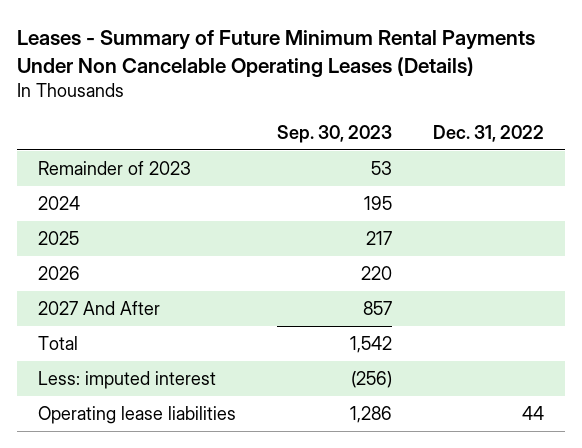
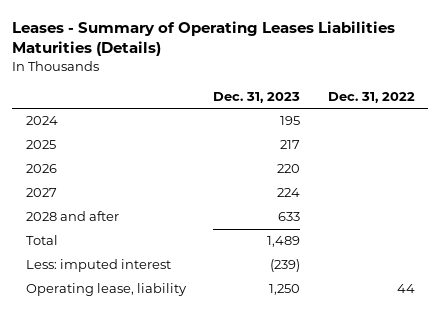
- Leases - Summary of Future Minimum Rental Payments Under Non Cancelable Operating Leases (Details)
+ Leases - Summary of Operating Leases Liabilities Maturities (Details)
- | Sep. 30, 2023 | Dec. 31, 2022
+ | Dec. 31, 2023 | Dec. 31, 2022
- Remainder of 2023 | 53 |
- 2027 And After | 857 |
+ 2027 | 224 |
+ 2028 and after | 633 |
- Operating lease liabilities | 1,286 | 44
+ Operating lease, liability | 1,250 | 44

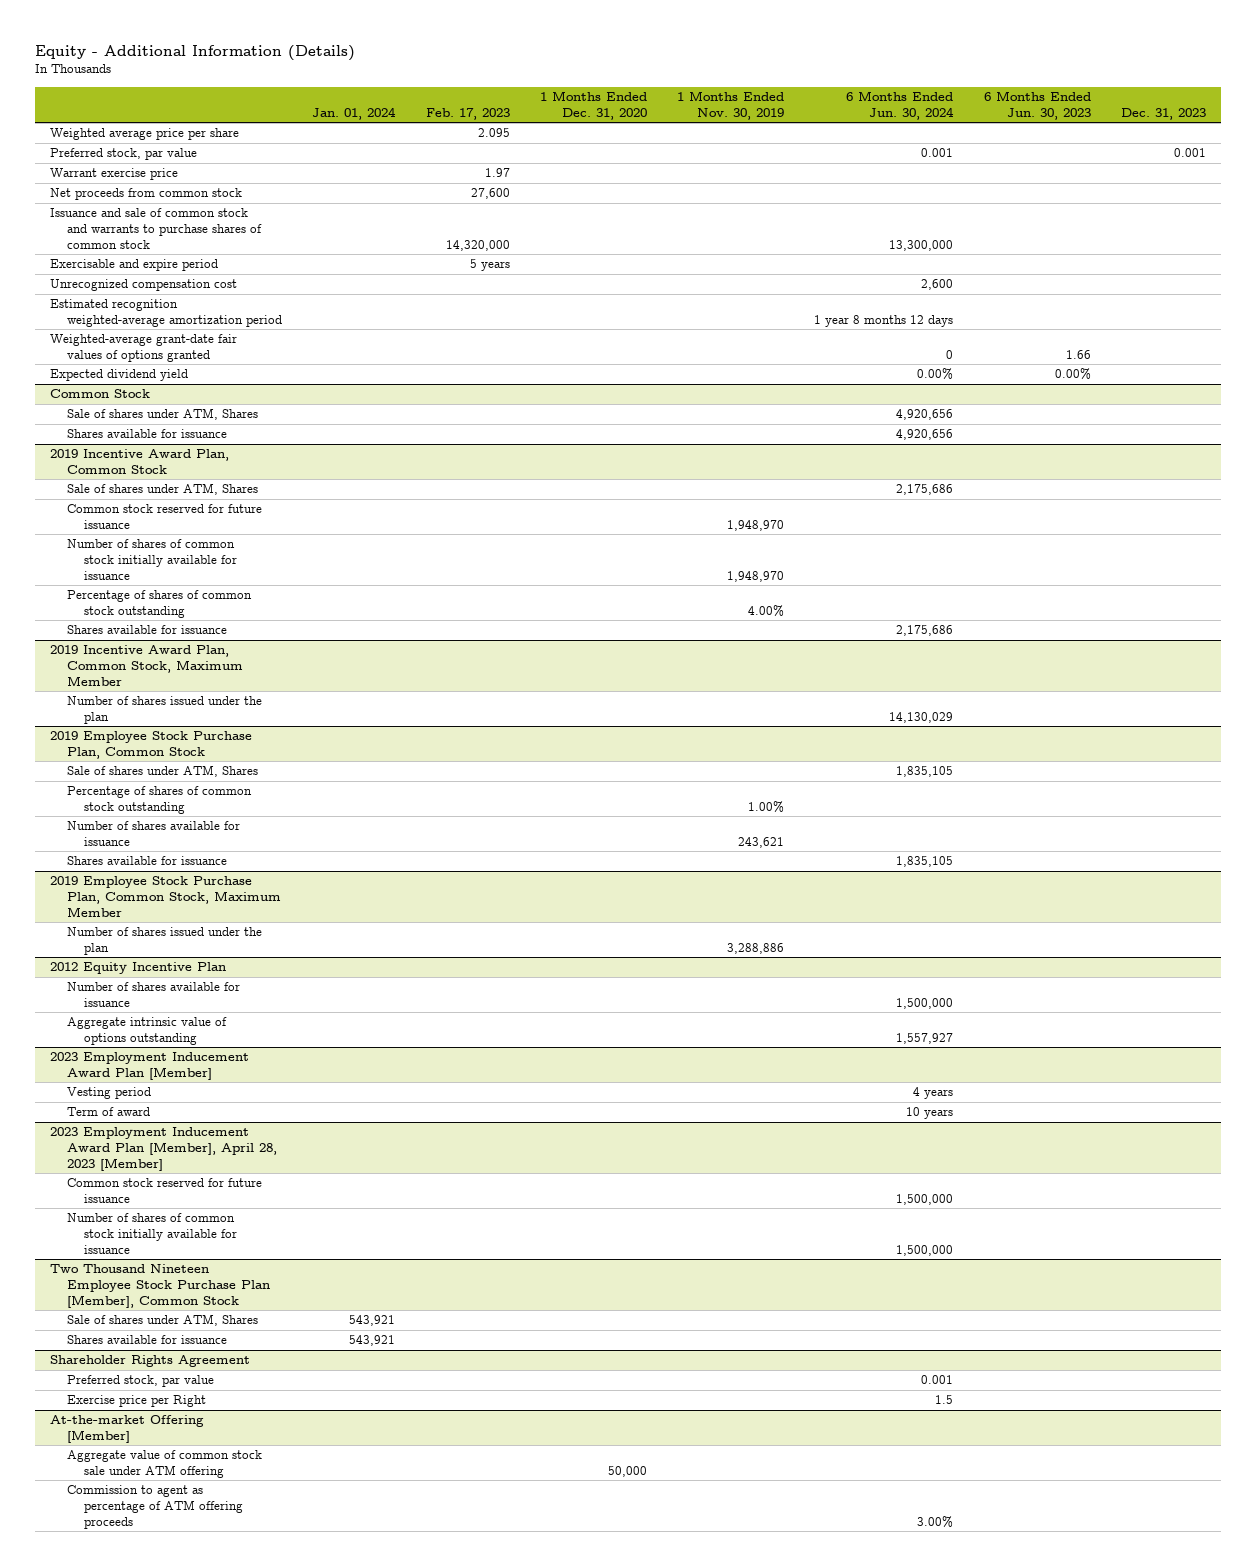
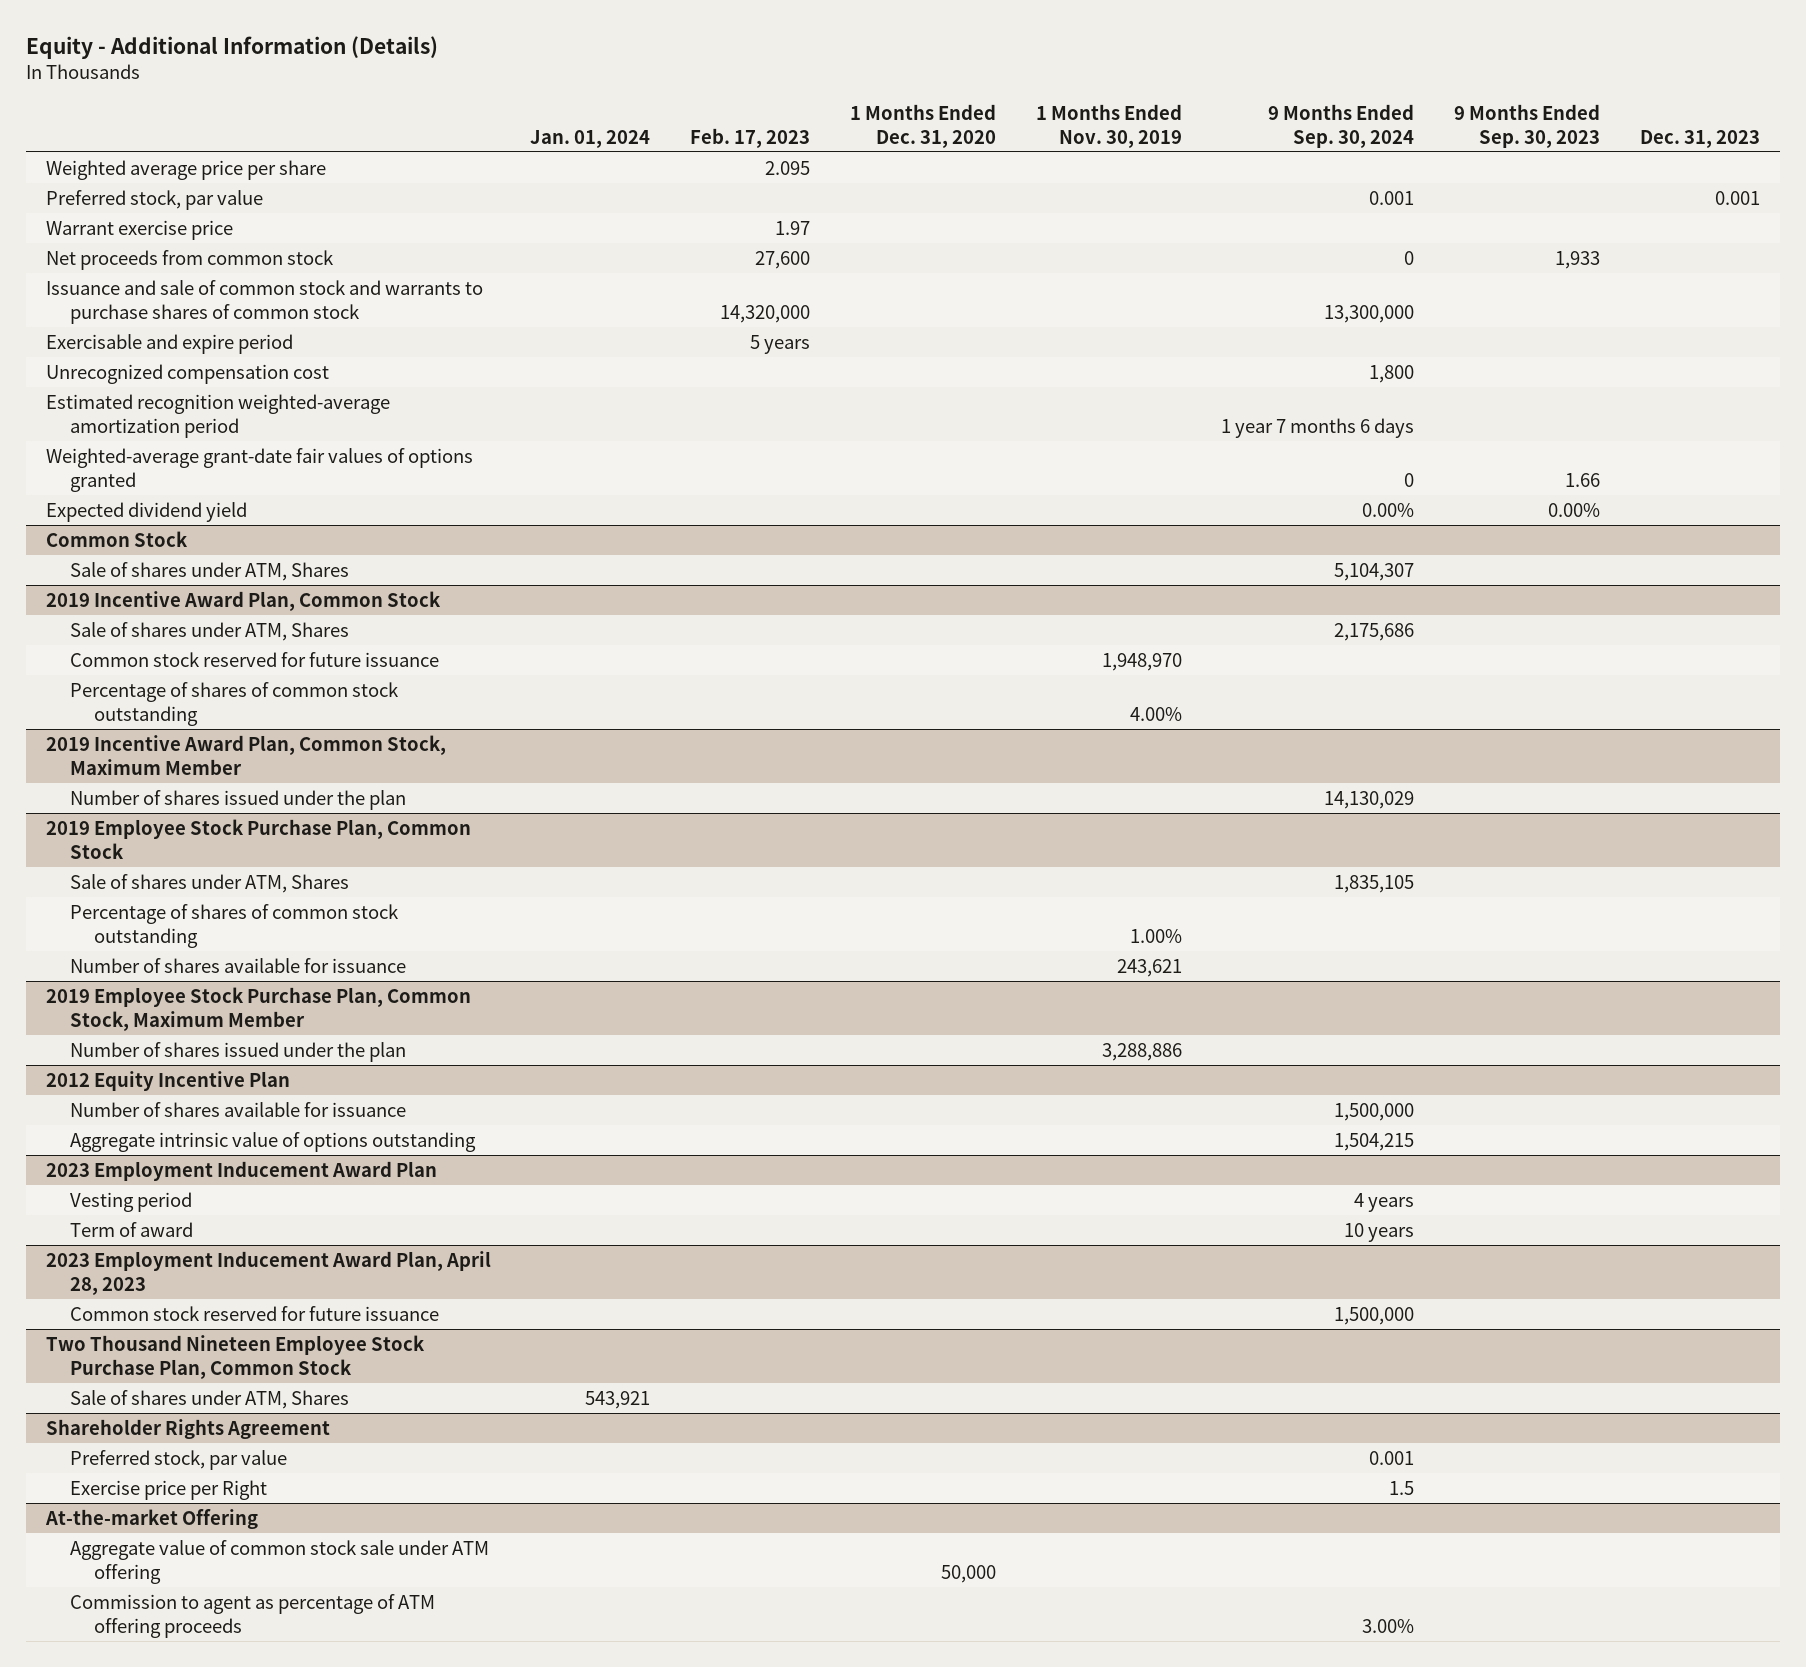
- | Jan. 01, 2024 | Feb. 17, 2023 | 1 Months Ended Dec. 31, 2020 | 1 Months Ended Nov. 30, 2019 | 6 Months Ended Jun. 30, 2024 | 6 Months Ended Jun. 30, 2023 | Dec. 31, 2023
+ | Jan. 01, 2024 | Feb. 17, 2023 | 1 Months Ended Dec. 31, 2020 | 1 Months Ended Nov. 30, 2019 | 9 Months Ended Sep. 30, 2024 | 9 Months Ended Sep. 30, 2023 | Dec. 31, 2023
@ Common Stock
- Shares available for issuance | | | | | 4,920,656 | |
@ 2019 Incentive Award Plan, Common Stock
- Number of shares of common stock initially available for issuance | | | | 1,948,970 | | |
- Shares available for issuance | | | | | 2,175,686 | |
@ 2019 Employee Stock Purchase Plan, Common Stock
- Shares available for issuance | | | | | 1,835,105 | |
- 2023 Employment Inducement Award Plan [Member]
+ 2023 Employment Inducement Award Plan
- 2023 Employment Inducement Award Plan [Member], April 28, 2023 [Member]
+ 2023 Employment Inducement Award Plan, April 28, 2023
- Number of shares of common stock initially available for issuance | | | | | 1,500,000 | |
- Two Thousand Nineteen Employee Stock Purchase Plan [Member], Common Stock
+ Two Thousand Nineteen Employee Stock Purchase Plan, Common Stock
- Shares available for issuance | 543,921 | | | | | |
- At-the-market Offering [Member]
+ At-the-market Offering

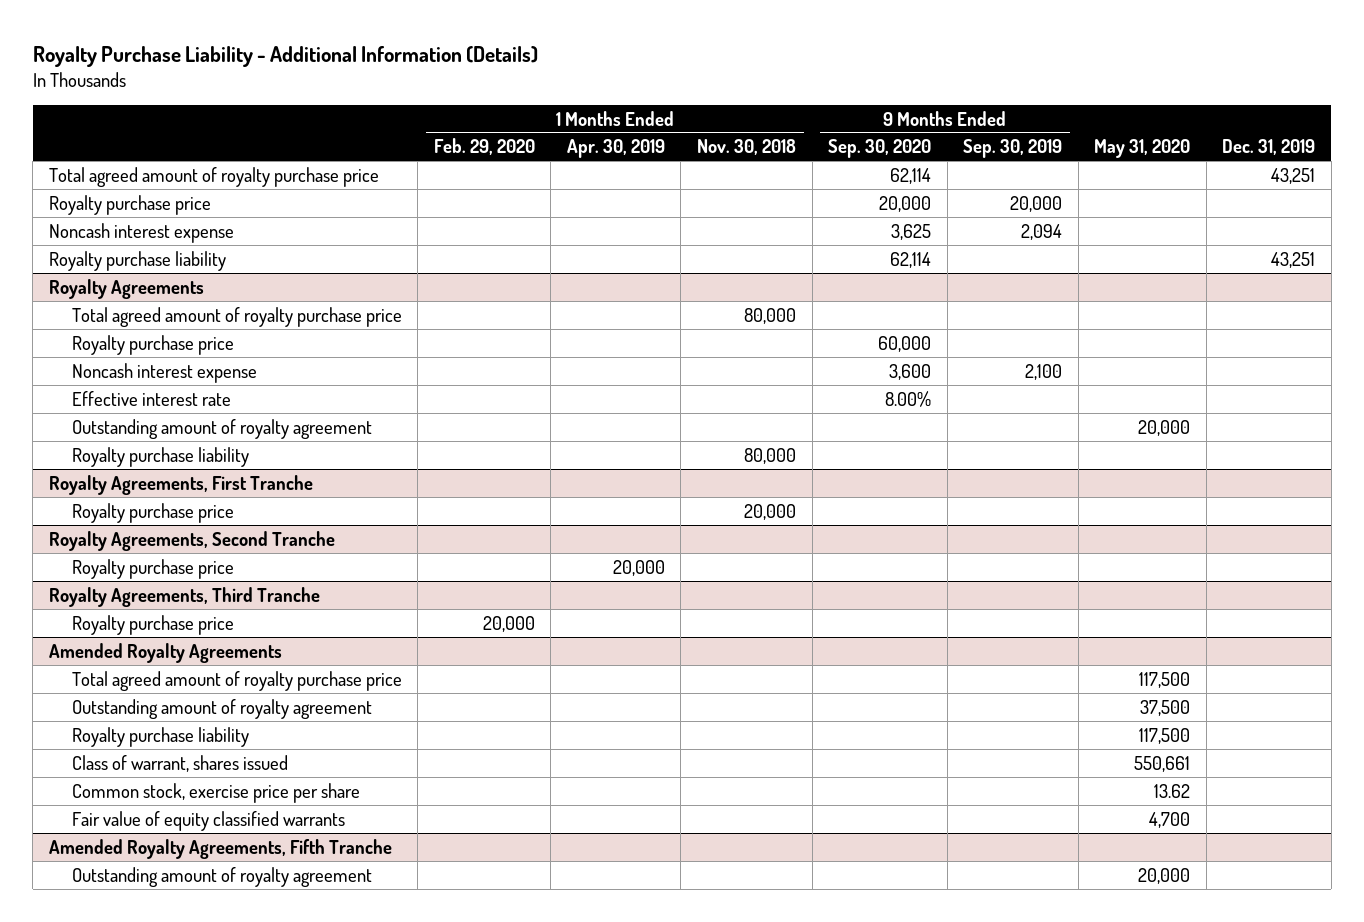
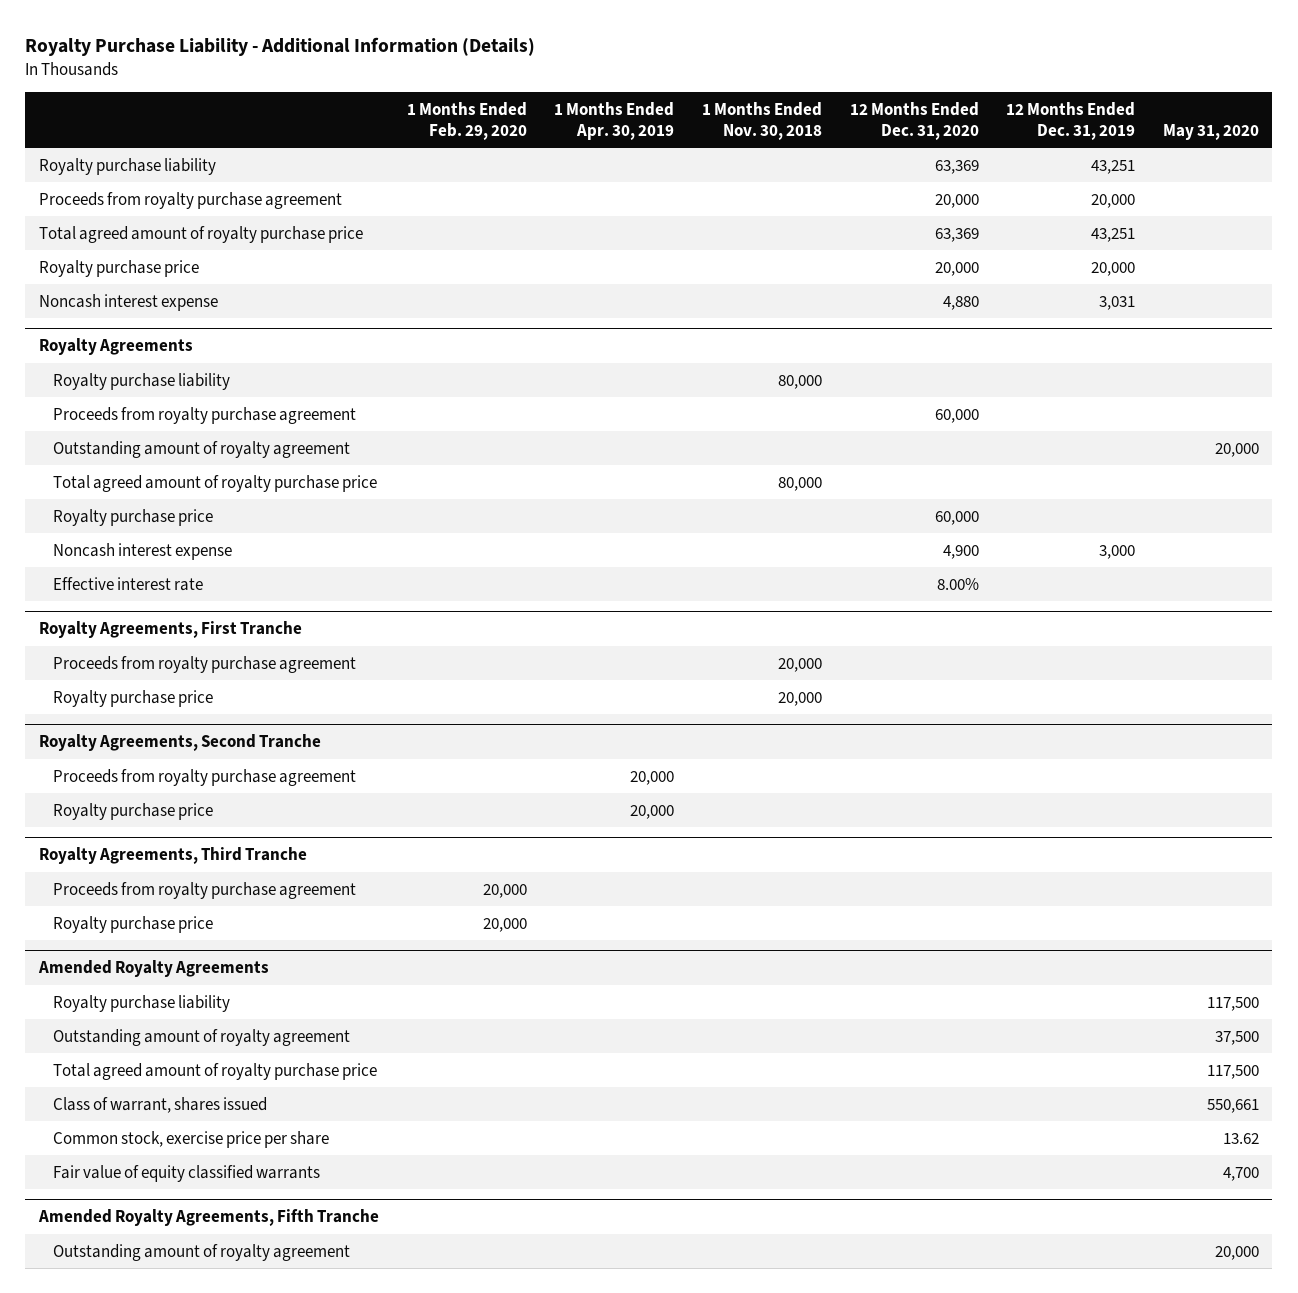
- | 1 Months Ended Feb. 29, 2020 | 1 Months Ended Apr. 30, 2019 | 1 Months Ended Nov. 30, 2018 | 9 Months Ended Sep. 30, 2020 | 9 Months Ended Sep. 30, 2019 | May 31, 2020 | Dec. 31, 2019
+ | 1 Months Ended Feb. 29, 2020 | 1 Months Ended Apr. 30, 2019 | 1 Months Ended Nov. 30, 2018 | 12 Months Ended Dec. 31, 2020 | 12 Months Ended Dec. 31, 2019 | May 31, 2020
moved up: Royalty purchase liability | | | | 63,369 | 43,251 |
+ Proceeds from royalty purchase agreement | | | | 20,000 | 20,000 |
@ Royalty Agreements
moved up: Royalty purchase liability | | | 80,000 | | |
+ Proceeds from royalty purchase agreement | | | | 60,000 | |
moved up: Outstanding amount of royalty agreement | | | | | | 20,000
@ Royalty Agreements, First Tranche
+ Proceeds from royalty purchase agreement | | | 20,000 | | |
@ Royalty Agreements, Second Tranche
+ Proceeds from royalty purchase agreement | | 20,000 | | | |
@ Royalty Agreements, Third Tranche
+ Proceeds from royalty purchase agreement | 20,000 | | | | |
@ Amended Royalty Agreements
moved down: Outstanding amount of royalty agreement | | | | | | 37,500
moved down: Total agreed amount of royalty purchase price | | | | | | 117,500

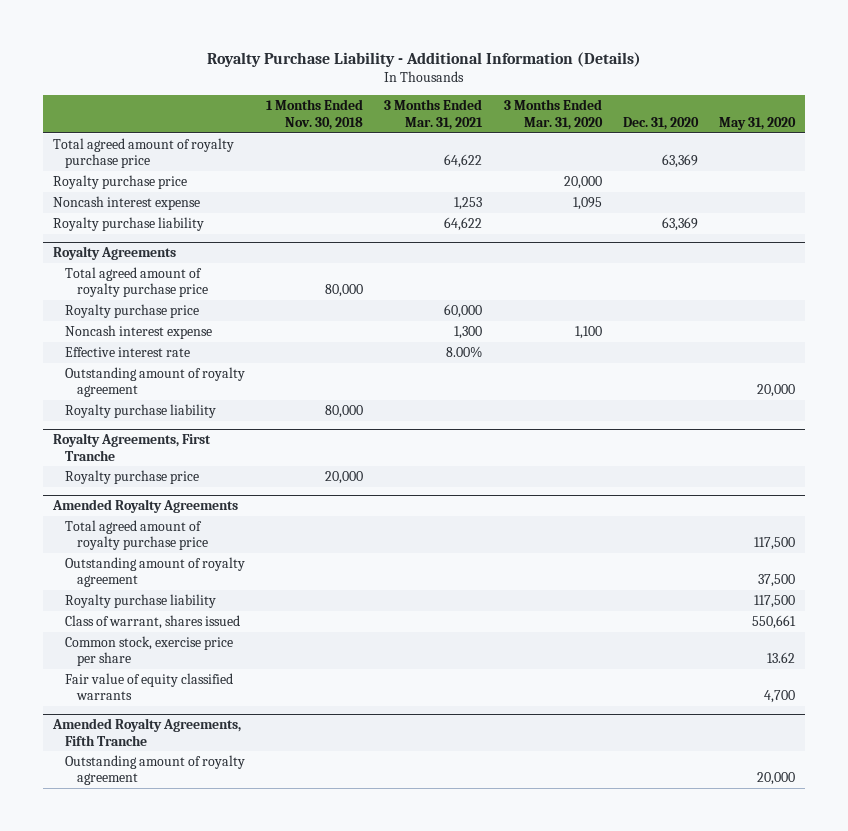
- | 1 Months Ended Feb. 29, 2020 | 1 Months Ended Apr. 30, 2019 | 1 Months Ended Nov. 30, 2018 | 12 Months Ended Dec. 31, 2020 | 12 Months Ended Dec. 31, 2019 | May 31, 2020
+ | 1 Months Ended Nov. 30, 2018 | 3 Months Ended Mar. 31, 2021 | 3 Months Ended Mar. 31, 2020 | Dec. 31, 2020 | May 31, 2020
- Proceeds from royalty purchase agreement | | | | 20,000 | 20,000 |
moved down: Royalty purchase liability | | 64,622 | | 63,369 |
@ Royalty Agreements
- Proceeds from royalty purchase agreement | | | | 60,000 | |
moved down: Outstanding amount of royalty agreement | | | | | 20,000
moved down: Royalty purchase liability | 80,000 | | | |
@ Royalty Agreements, First Tranche
- Proceeds from royalty purchase agreement | | | 20,000 | | |
- Royalty Agreements, Second Tranche
- Proceeds from royalty purchase agreement | | 20,000 | | | |
- Royalty purchase price | | 20,000 | | | |
- Royalty Agreements, Third Tranche
- Proceeds from royalty purchase agreement | 20,000 | | | | |
- Royalty purchase price | 20,000 | | | | |
@ Amended Royalty Agreements
moved down: Outstanding amount of royalty agreement | | | | | 37,500
moved down: Royalty purchase liability | | | | | 117,500

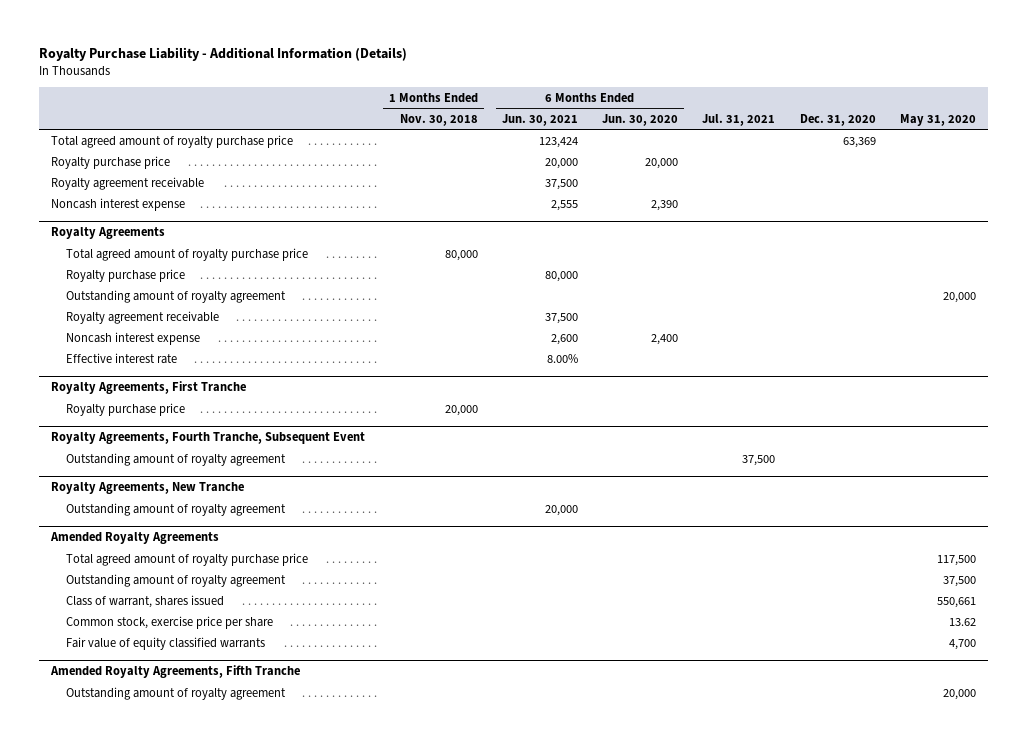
- | 1 Months Ended Nov. 30, 2018 | 3 Months Ended Mar. 31, 2021 | 3 Months Ended Mar. 31, 2020 | Dec. 31, 2020 | May 31, 2020
+ | 1 Months Ended Nov. 30, 2018 | 6 Months Ended Jun. 30, 2021 | 6 Months Ended Jun. 30, 2020 | Jul. 31, 2021 | Dec. 31, 2020 | May 31, 2020
+ Royalty agreement receivable | | 37,500 | | | |
- Royalty purchase liability | | 64,622 | | 63,369 |
@ Royalty Agreements
moved up: Outstanding amount of royalty agreement | | | | | | 20,000
+ Royalty agreement receivable | | 37,500 | | | |
- Royalty purchase liability | 80,000 | | | |
+ Royalty Agreements, Fourth Tranche, Subsequent Event
+ Outstanding amount of royalty agreement | | | | 37,500 | |
+ Royalty Agreements, New Tranche
+ Outstanding amount of royalty agreement | | 20,000 | | | |
@ Amended Royalty Agreements
- Royalty purchase liability | | | | | 117,500

